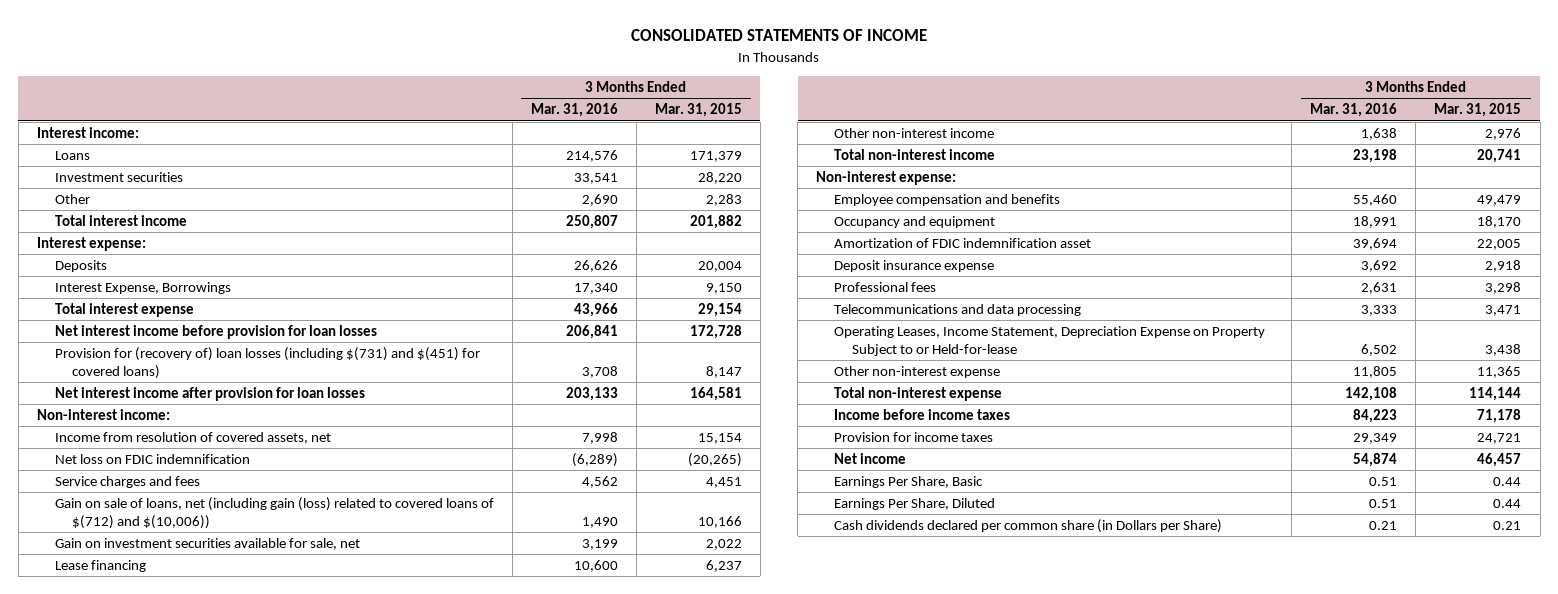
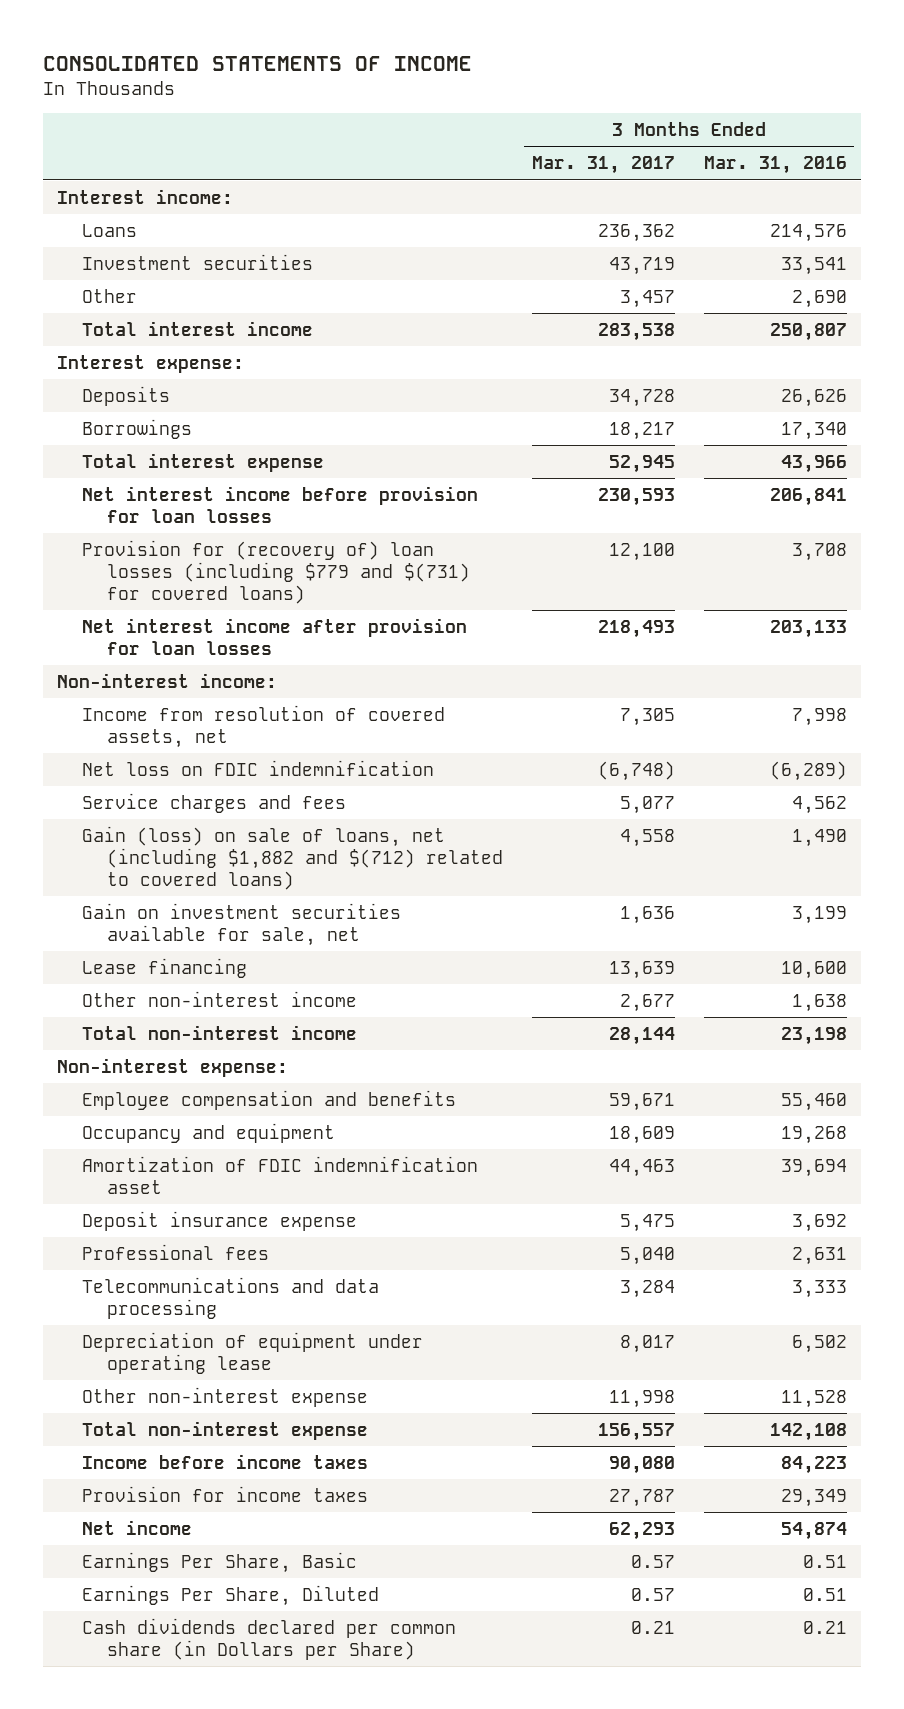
- | 3 Months Ended Mar. 31, 2016 | 3 Months Ended Mar. 31, 2015
+ | 3 Months Ended Mar. 31, 2017 | 3 Months Ended Mar. 31, 2016
- Interest Expense, Borrowings | 17,340 | 9,150
+ Borrowings | 18,217 | 17,340
- Provision for (recovery of) loan losses (including $(731) and $(451) for covered loans) | 3,708 | 8,147
+ Provision for (recovery of) loan losses (including $779 and $(731) for covered loans) | 12,100 | 3,708
- Gain on sale of loans, net (including gain (loss) related to covered loans of $(712) and $(10,006)) | 1,490 | 10,166
+ Gain (loss) on sale of loans, net (including $1,882 and $(712) related to covered loans) | 4,558 | 1,490
- Occupancy and equipment | 18,991 | 18,170
+ Occupancy and equipment | 18,609 | 19,268
- Operating Leases, Income Statement, Depreciation Expense on Property Subject to or Held-for-lease | 6,502 | 3,438
- Other non-interest expense | 11,805 | 11,365
+ Depreciation of equipment under operating lease | 8,017 | 6,502
+ Other non-interest expense | 11,998 | 11,528

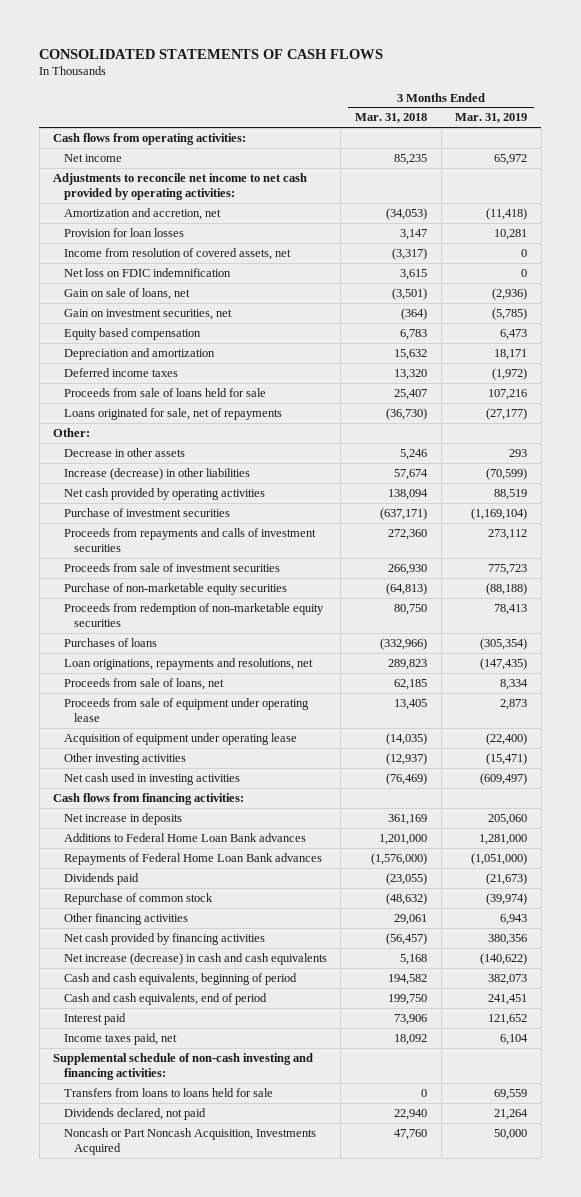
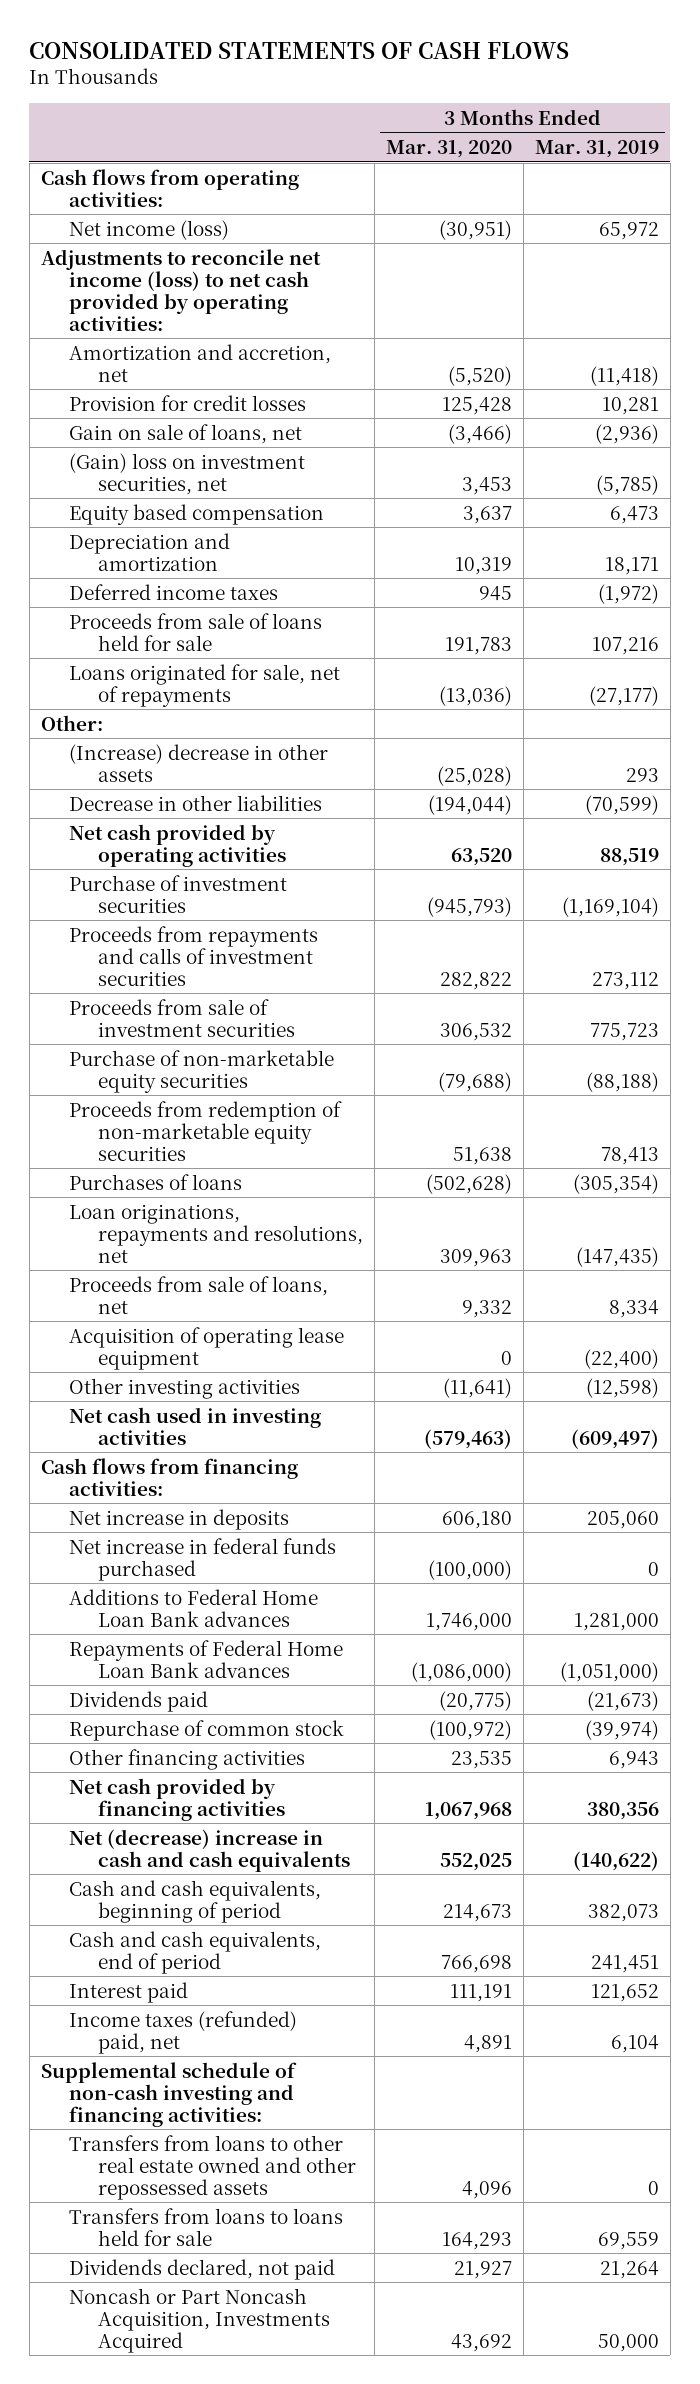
- | 3 Months Ended Mar. 31, 2018 | 3 Months Ended Mar. 31, 2019
+ | 3 Months Ended Mar. 31, 2020 | 3 Months Ended Mar. 31, 2019
- Net income | 85,235 | 65,972
- Adjustments to reconcile net income to net cash provided by operating activities:
+ Net income (loss) | (30,951) | 65,972
+ Adjustments to reconcile net income (loss) to net cash provided by operating activities:
- Provision for loan losses | 3,147 | 10,281
- Income from resolution of covered assets, net | (3,317) | 0
- Net loss on FDIC indemnification | 3,615 | 0
+ Provision for credit losses | 125,428 | 10,281
- Gain on investment securities, net | (364) | (5,785)
+ (Gain) loss on investment securities, net | 3,453 | (5,785)
- Decrease in other assets | 5,246 | 293
- Increase (decrease) in other liabilities | 57,674 | (70,599)
+ (Increase) decrease in other assets | (25,028) | 293
+ Decrease in other liabilities | (194,044) | (70,599)
- Proceeds from sale of equipment under operating lease | 13,405 | 2,873
- Acquisition of equipment under operating lease | (14,035) | (22,400)
- Other investing activities | (12,937) | (15,471)
+ Acquisition of operating lease equipment | 0 | (22,400)
+ Other investing activities | (11,641) | (12,598)
+ Net increase in federal funds purchased | (100,000) | 0
- Net increase (decrease) in cash and cash equivalents | 5,168 | (140,622)
+ Net (decrease) increase in cash and cash equivalents | 552,025 | (140,622)
- Income taxes paid, net | 18,092 | 6,104
+ Income taxes (refunded) paid, net | 4,891 | 6,104
+ Transfers from loans to other real estate owned and other repossessed assets | 4,096 | 0

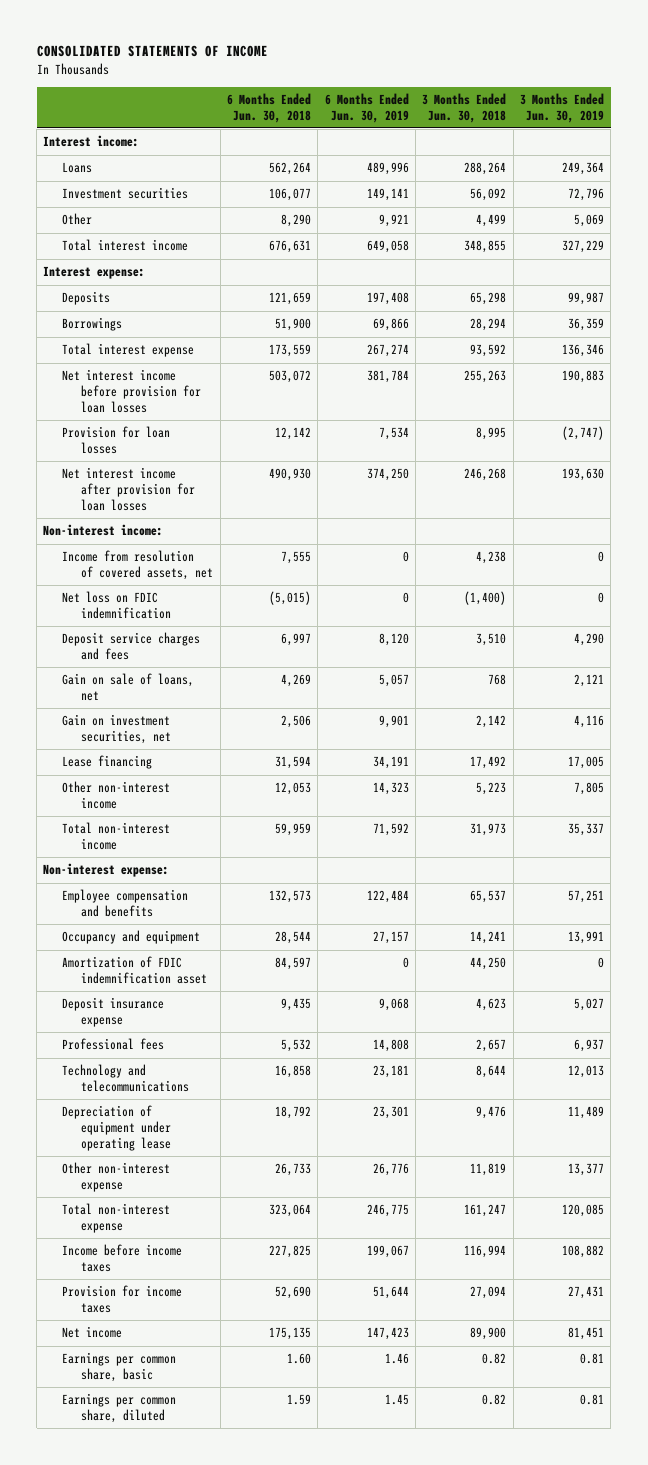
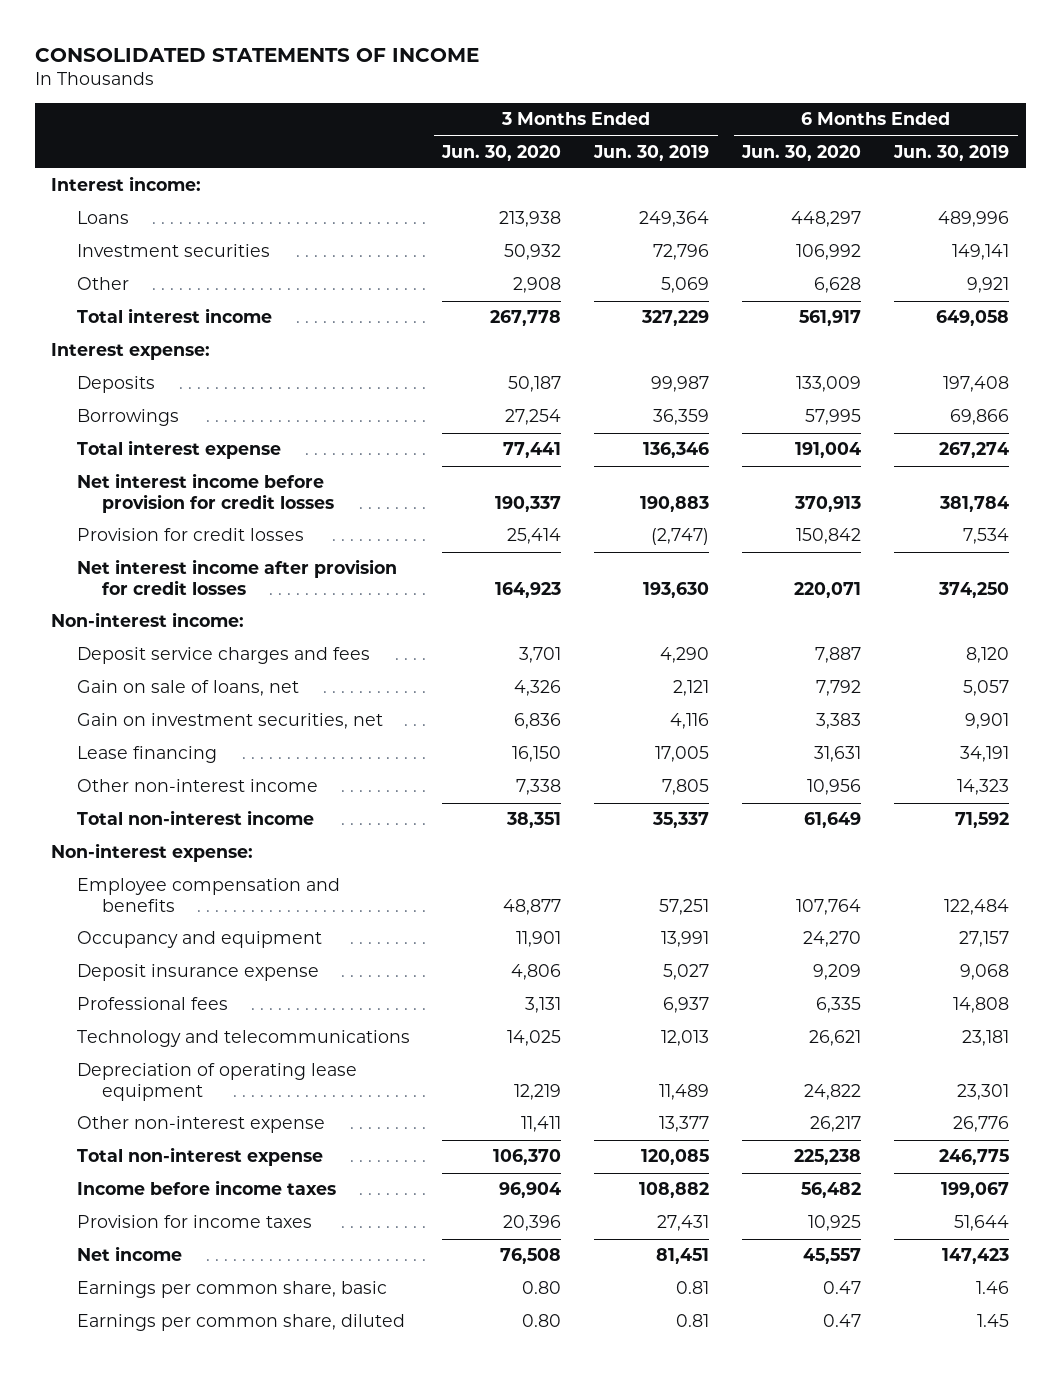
- | 6 Months Ended Jun. 30, 2018 | 6 Months Ended Jun. 30, 2019 | 3 Months Ended Jun. 30, 2018 | 3 Months Ended Jun. 30, 2019
+ | 3 Months Ended Jun. 30, 2020 | 3 Months Ended Jun. 30, 2019 | 6 Months Ended Jun. 30, 2020 | 6 Months Ended Jun. 30, 2019
- Net interest income before provision for loan losses | 503,072 | 381,784 | 255,263 | 190,883
- Provision for loan losses | 12,142 | 7,534 | 8,995 | (2,747)
- Net interest income after provision for loan losses | 490,930 | 374,250 | 246,268 | 193,630
+ Net interest income before provision for credit losses | 190,337 | 190,883 | 370,913 | 381,784
+ Provision for credit losses | 25,414 | (2,747) | 150,842 | 7,534
+ Net interest income after provision for credit losses | 164,923 | 193,630 | 220,071 | 374,250
- Income from resolution of covered assets, net | 7,555 | 0 | 4,238 | 0
- Net loss on FDIC indemnification | (5,015) | 0 | (1,400) | 0
- Amortization of FDIC indemnification asset | 84,597 | 0 | 44,250 | 0
- Depreciation of equipment under operating lease | 18,792 | 23,301 | 9,476 | 11,489
+ Depreciation of operating lease equipment | 12,219 | 11,489 | 24,822 | 23,301

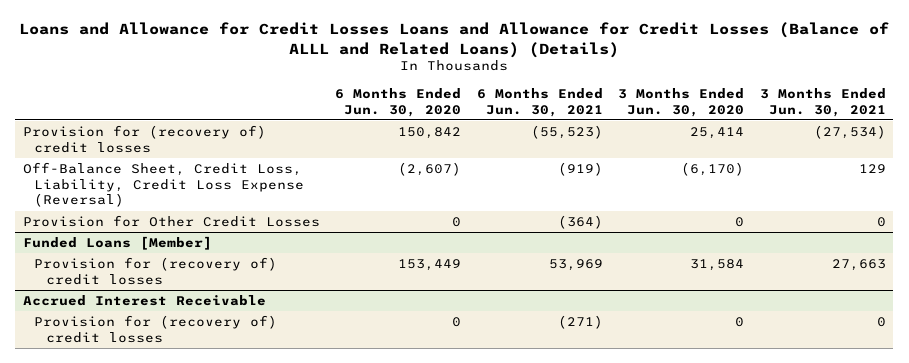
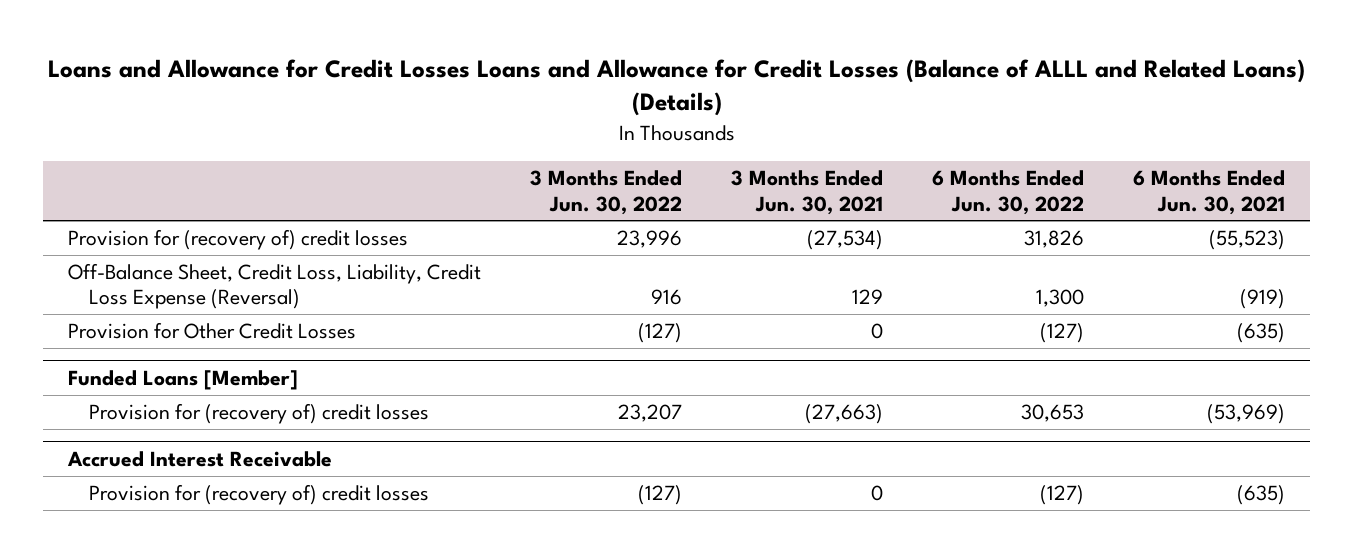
- | 6 Months Ended Jun. 30, 2020 | 6 Months Ended Jun. 30, 2021 | 3 Months Ended Jun. 30, 2020 | 3 Months Ended Jun. 30, 2021
+ | 3 Months Ended Jun. 30, 2022 | 3 Months Ended Jun. 30, 2021 | 6 Months Ended Jun. 30, 2022 | 6 Months Ended Jun. 30, 2021
- Provision for Other Credit Losses | 0 | (364) | 0 | 0
+ Provision for Other Credit Losses | (127) | 0 | (127) | (635)
@ Funded Loans [Member]
- Provision for (recovery of) credit losses | 153,449 | 53,969 | 31,584 | 27,663
+ Provision for (recovery of) credit losses | 23,207 | (27,663) | 30,653 | (53,969)
@ Accrued Interest Receivable
- Provision for (recovery of) credit losses | 0 | (271) | 0 | 0
+ Provision for (recovery of) credit losses | (127) | 0 | (127) | (635)

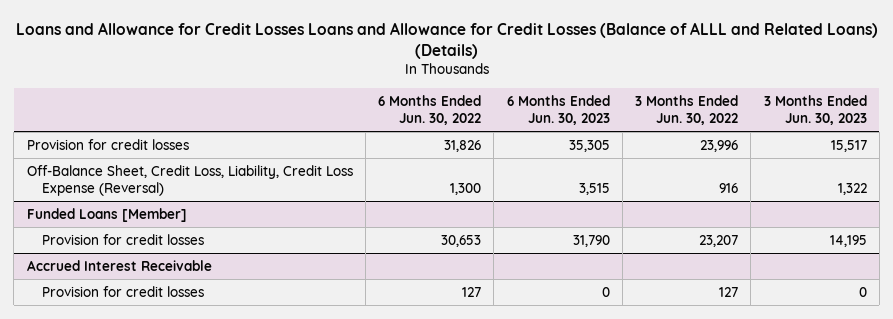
- | 3 Months Ended Jun. 30, 2022 | 3 Months Ended Jun. 30, 2021 | 6 Months Ended Jun. 30, 2022 | 6 Months Ended Jun. 30, 2021
+ | 6 Months Ended Jun. 30, 2022 | 6 Months Ended Jun. 30, 2023 | 3 Months Ended Jun. 30, 2022 | 3 Months Ended Jun. 30, 2023
- Provision for (recovery of) credit losses | 23,996 | (27,534) | 31,826 | (55,523)
+ Provision for credit losses | 31,826 | 35,305 | 23,996 | 15,517
- Provision for Other Credit Losses | (127) | 0 | (127) | (635)
@ Funded Loans [Member]
- Provision for (recovery of) credit losses | 23,207 | (27,663) | 30,653 | (53,969)
+ Provision for credit losses | 30,653 | 31,790 | 23,207 | 14,195
@ Accrued Interest Receivable
- Provision for (recovery of) credit losses | (127) | 0 | (127) | (635)
+ Provision for credit losses | 127 | 0 | 127 | 0

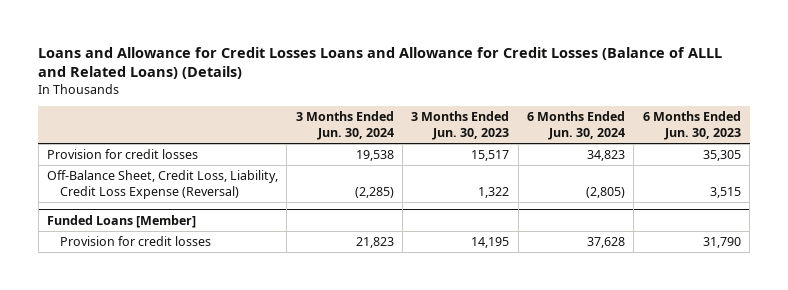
- | 6 Months Ended Jun. 30, 2022 | 6 Months Ended Jun. 30, 2023 | 3 Months Ended Jun. 30, 2022 | 3 Months Ended Jun. 30, 2023
+ | 3 Months Ended Jun. 30, 2024 | 3 Months Ended Jun. 30, 2023 | 6 Months Ended Jun. 30, 2024 | 6 Months Ended Jun. 30, 2023
- Accrued Interest Receivable
- Provision for credit losses | 127 | 0 | 127 | 0

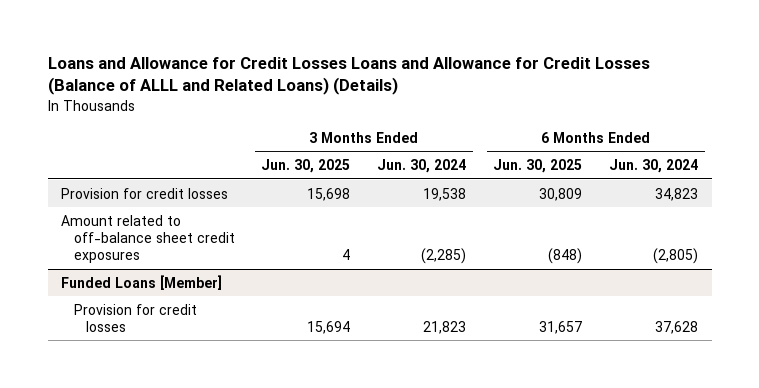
- | 3 Months Ended Jun. 30, 2024 | 3 Months Ended Jun. 30, 2023 | 6 Months Ended Jun. 30, 2024 | 6 Months Ended Jun. 30, 2023
+ | 3 Months Ended Jun. 30, 2025 | 3 Months Ended Jun. 30, 2024 | 6 Months Ended Jun. 30, 2025 | 6 Months Ended Jun. 30, 2024
- Off-Balance Sheet, Credit Loss, Liability, Credit Loss Expense (Reversal) | (2,285) | 1,322 | (2,805) | 3,515
+ Amount related to off-balance sheet credit exposures | 4 | (2,285) | (848) | (2,805)

